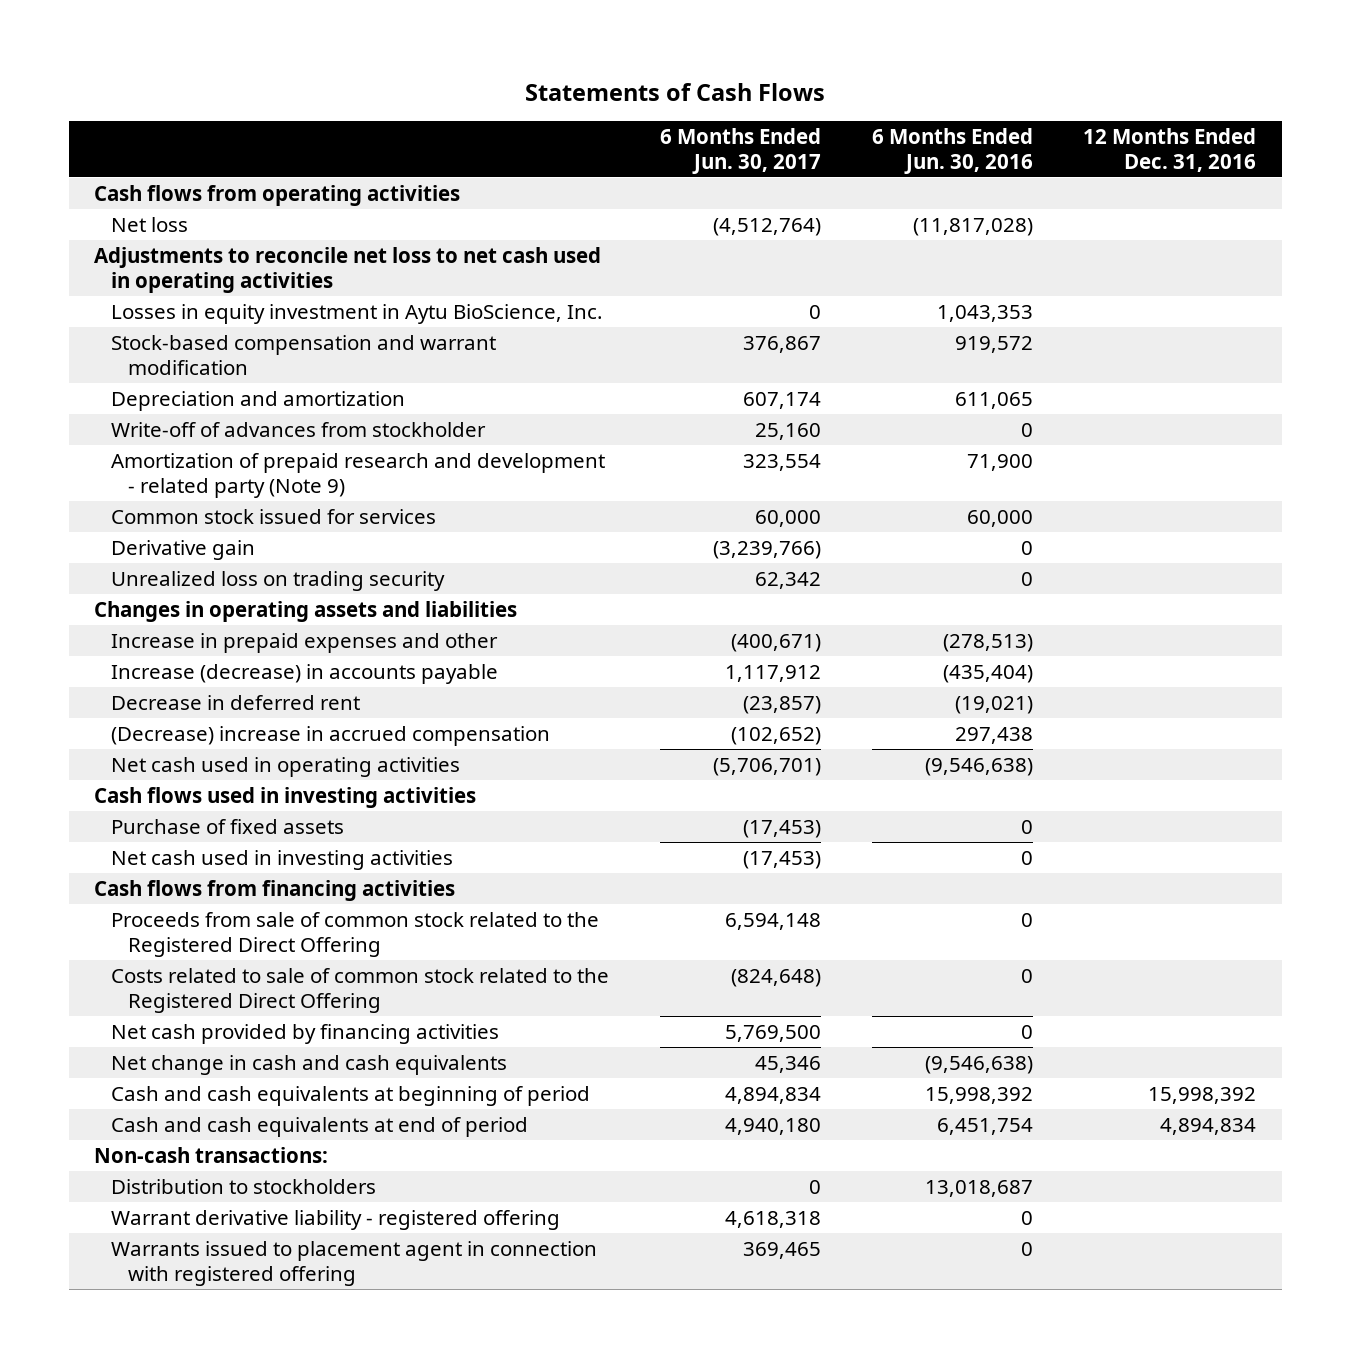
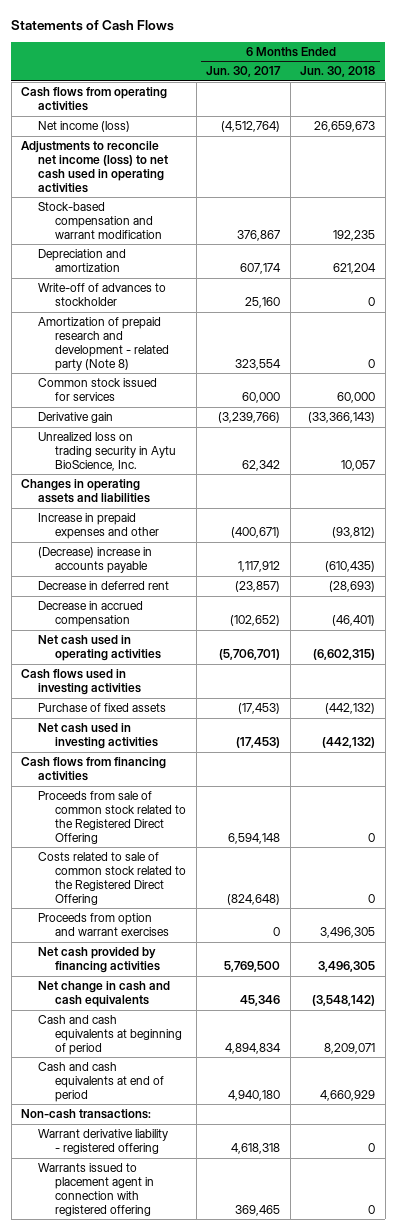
- | 6 Months Ended Jun. 30, 2017 | 6 Months Ended Jun. 30, 2016 | 12 Months Ended Dec. 31, 2016
+ | 6 Months Ended Jun. 30, 2017 | 6 Months Ended Jun. 30, 2018
- Net loss | (4,512,764) | (11,817,028) |
- Adjustments to reconcile net loss to net cash used in operating activities
- Losses in equity investment in Aytu BioScience, Inc. | 0 | 1,043,353 |
+ Net income (loss) | (4,512,764) | 26,659,673
+ Adjustments to reconcile net income (loss) to net cash used in operating activities
- Write-off of advances from stockholder | 25,160 | 0 |
- Amortization of prepaid research and development - related party (Note 9) | 323,554 | 71,900 |
+ Write-off of advances to stockholder | 25,160 | 0
+ Amortization of prepaid research and development - related party (Note 8) | 323,554 | 0
- Unrealized loss on trading security | 62,342 | 0 |
+ Unrealized loss on trading security in Aytu BioScience, Inc. | 62,342 | 10,057
- Increase (decrease) in accounts payable | 1,117,912 | (435,404) |
+ (Decrease) increase in accounts payable | 1,117,912 | (610,435)
- (Decrease) increase in accrued compensation | (102,652) | 297,438 |
+ Decrease in accrued compensation | (102,652) | (46,401)
+ Proceeds from option and warrant exercises | 0 | 3,496,305
- Distribution to stockholders | 0 | 13,018,687 |

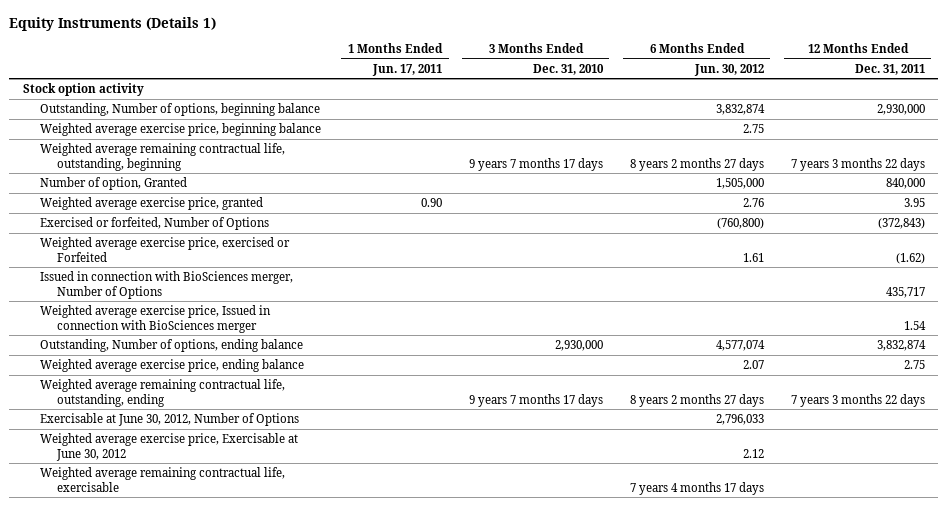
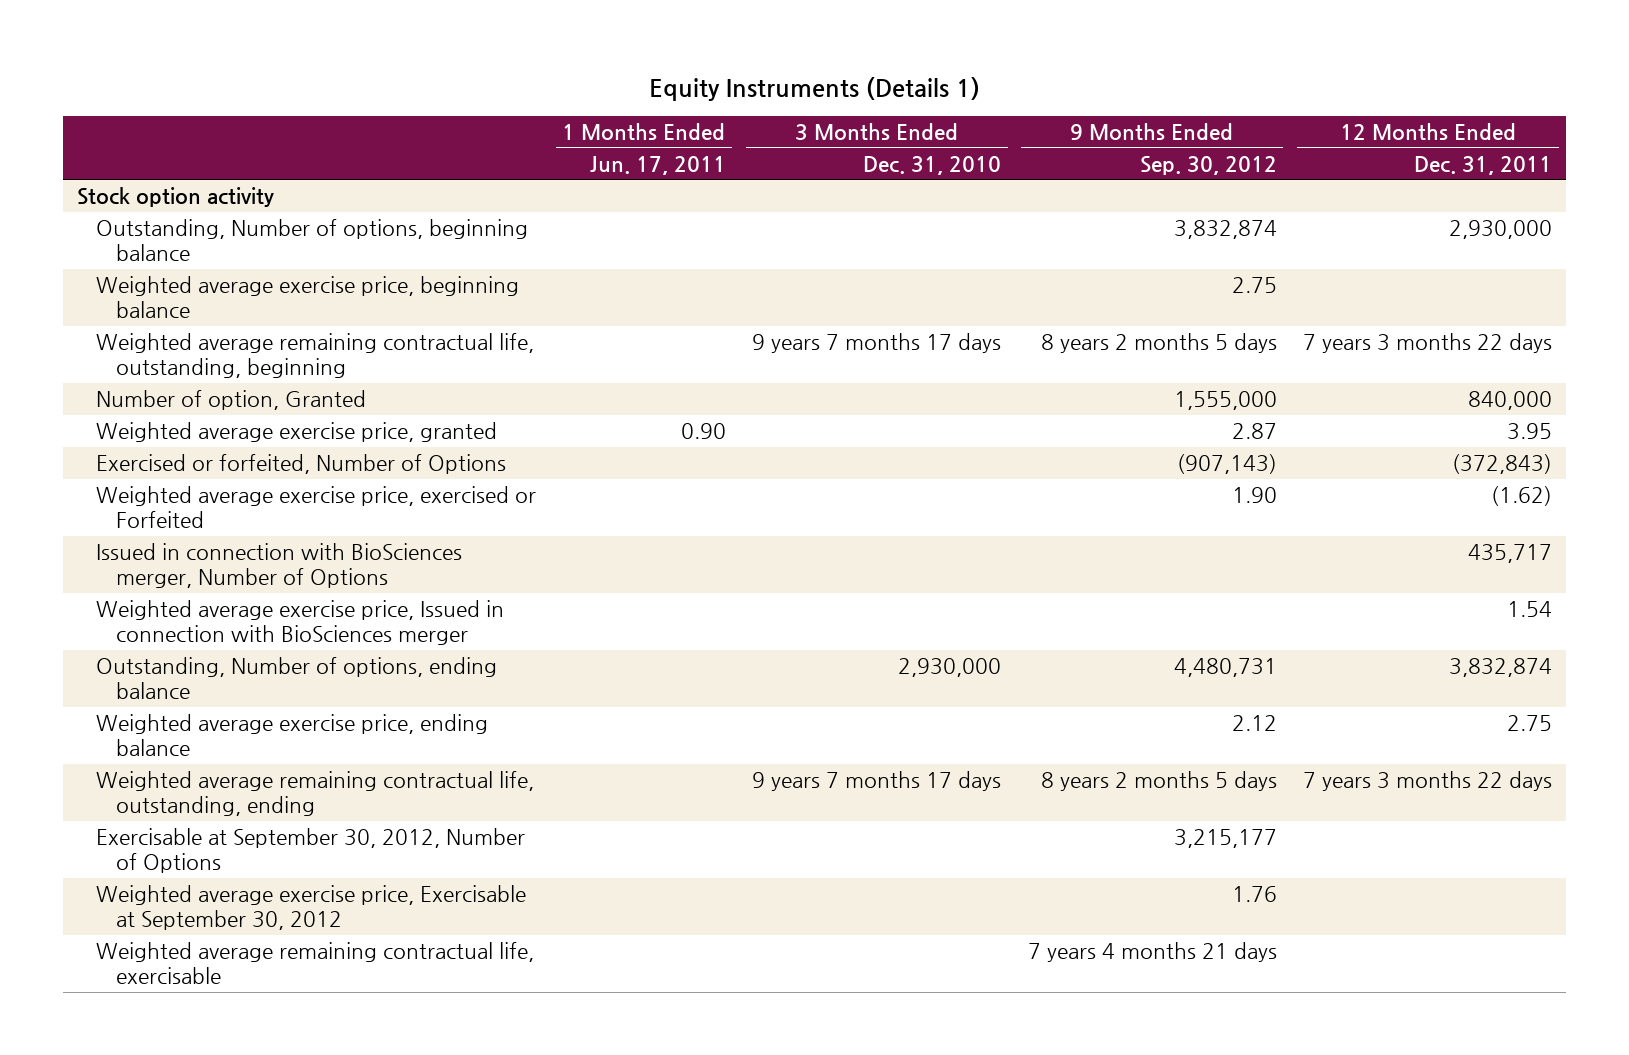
- | 1 Months Ended Jun. 17, 2011 | 3 Months Ended Dec. 31, 2010 | 6 Months Ended Jun. 30, 2012 | 12 Months Ended Dec. 31, 2011
+ | 1 Months Ended Jun. 17, 2011 | 3 Months Ended Dec. 31, 2010 | 9 Months Ended Sep. 30, 2012 | 12 Months Ended Dec. 31, 2011
- Exercisable at June 30, 2012, Number of Options | | | 2,796,033 |
- Weighted average exercise price, Exercisable at June 30, 2012 | | | 2.12 |
+ Exercisable at September 30, 2012, Number of Options | | | 3,215,177 |
+ Weighted average exercise price, Exercisable at September 30, 2012 | | | 1.76 |

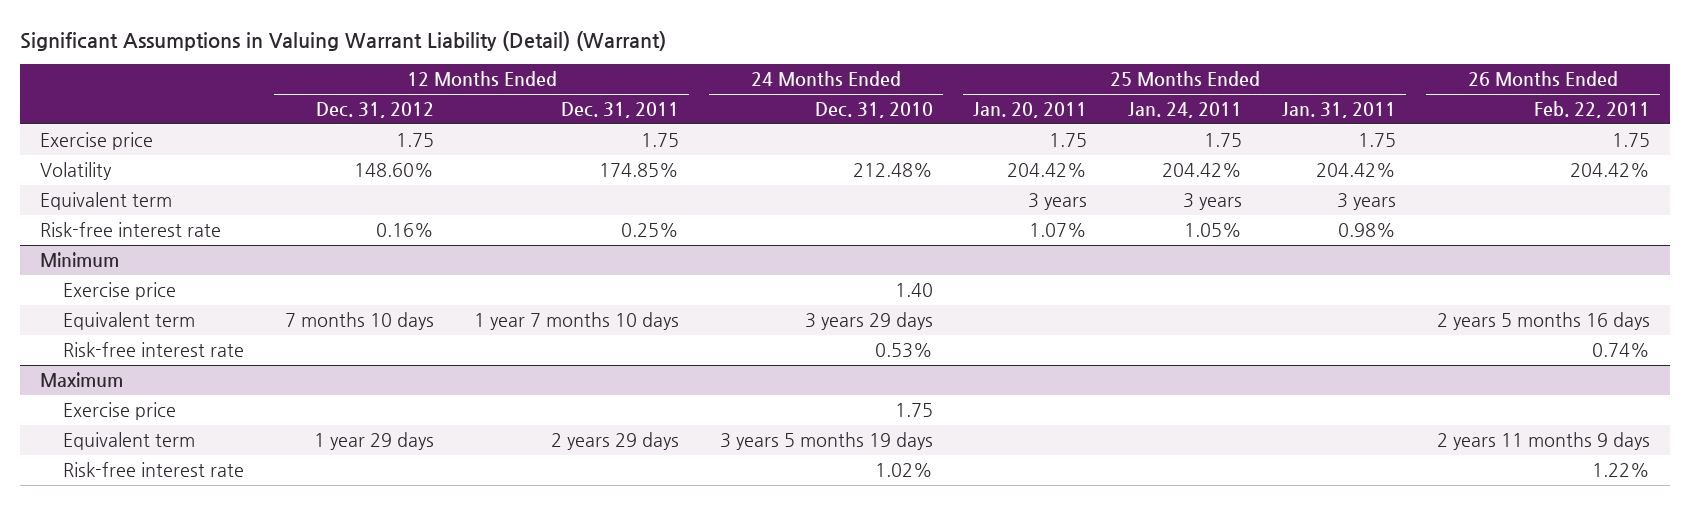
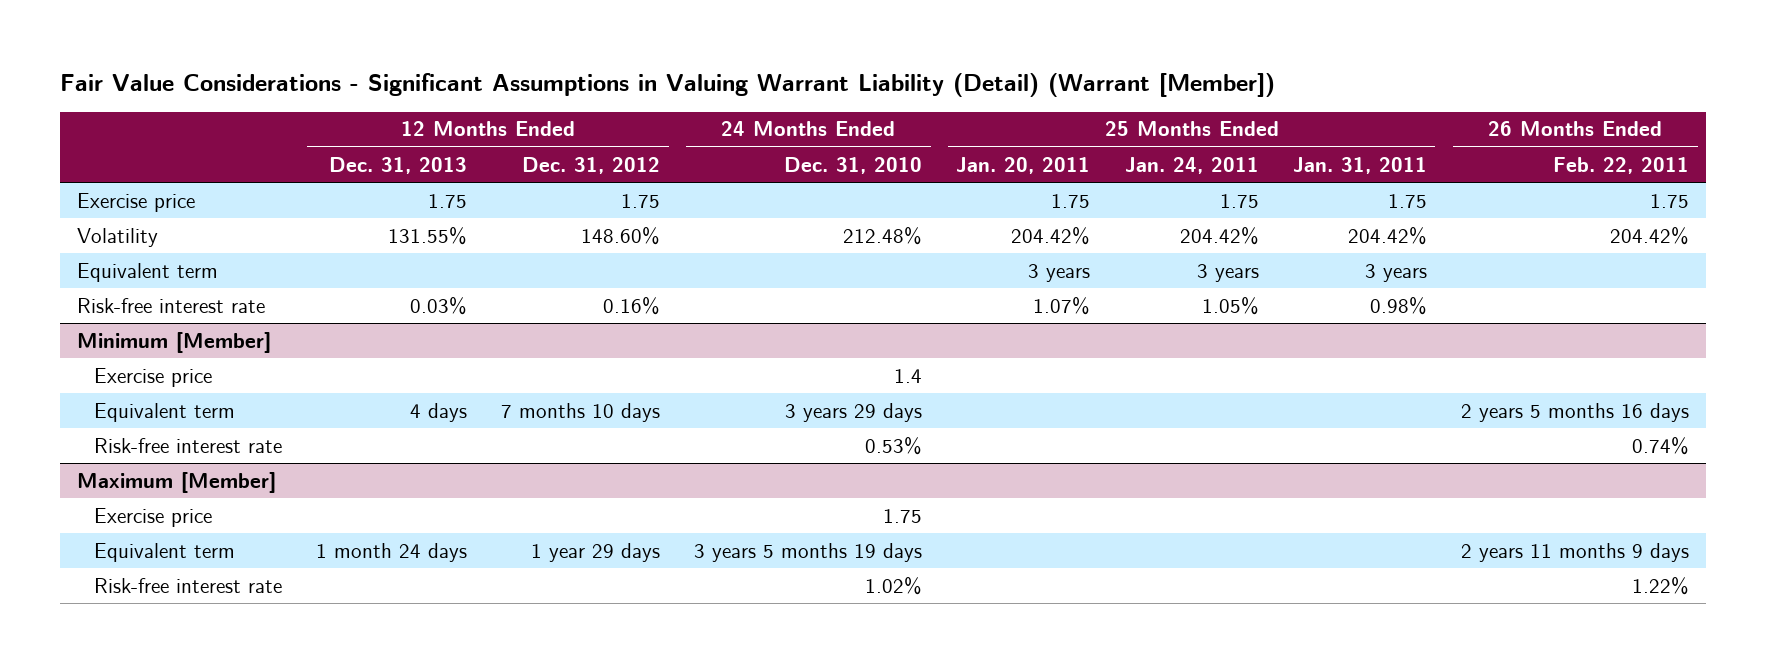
- Significant Assumptions in Valuing Warrant Liability (Detail) (Warrant)
+ Fair Value Considerations - Significant Assumptions in Valuing Warrant Liability (Detail) (Warrant [Member])
- | 12 Months Ended Dec. 31, 2012 | 12 Months Ended Dec. 31, 2011 | 24 Months Ended Dec. 31, 2010 | 25 Months Ended Jan. 20, 2011 | 25 Months Ended Jan. 24, 2011 | 25 Months Ended Jan. 31, 2011 | 26 Months Ended Feb. 22, 2011
+ | 12 Months Ended Dec. 31, 2013 | 12 Months Ended Dec. 31, 2012 | 24 Months Ended Dec. 31, 2010 | 25 Months Ended Jan. 20, 2011 | 25 Months Ended Jan. 24, 2011 | 25 Months Ended Jan. 31, 2011 | 26 Months Ended Feb. 22, 2011
- Minimum
- Exercise price | | | 1.40 | | | |
+ Minimum [Member]
+ Exercise price | | | 1.4 | | | |
- Maximum
+ Maximum [Member]

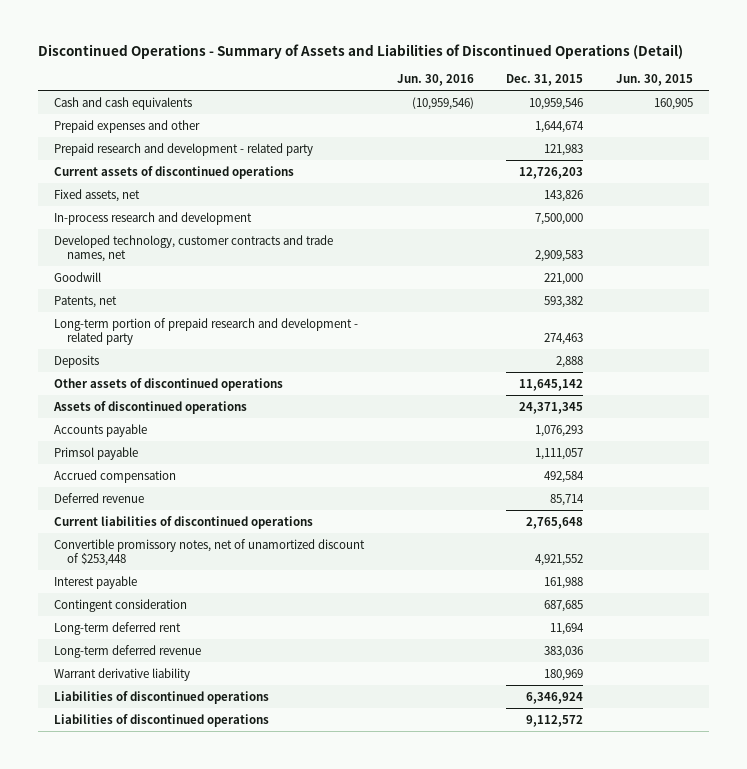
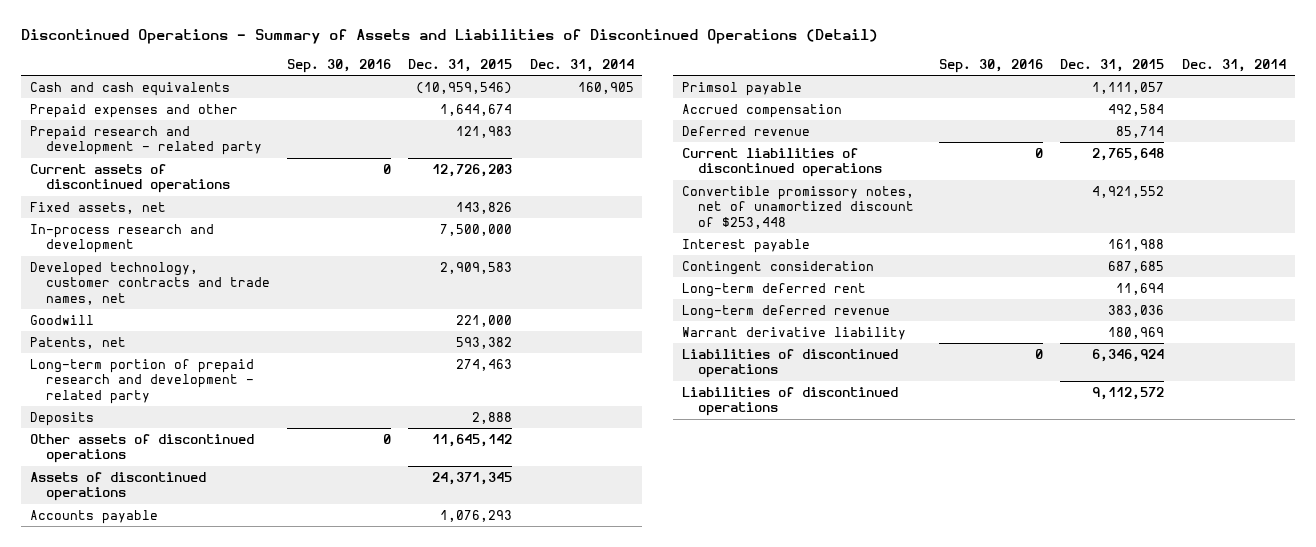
- | Jun. 30, 2016 | Dec. 31, 2015 | Jun. 30, 2015
+ | Sep. 30, 2016 | Dec. 31, 2015 | Dec. 31, 2014
- Cash and cash equivalents | (10,959,546) | 10,959,546 | 160,905
+ Cash and cash equivalents | | (10,959,546) | 160,905

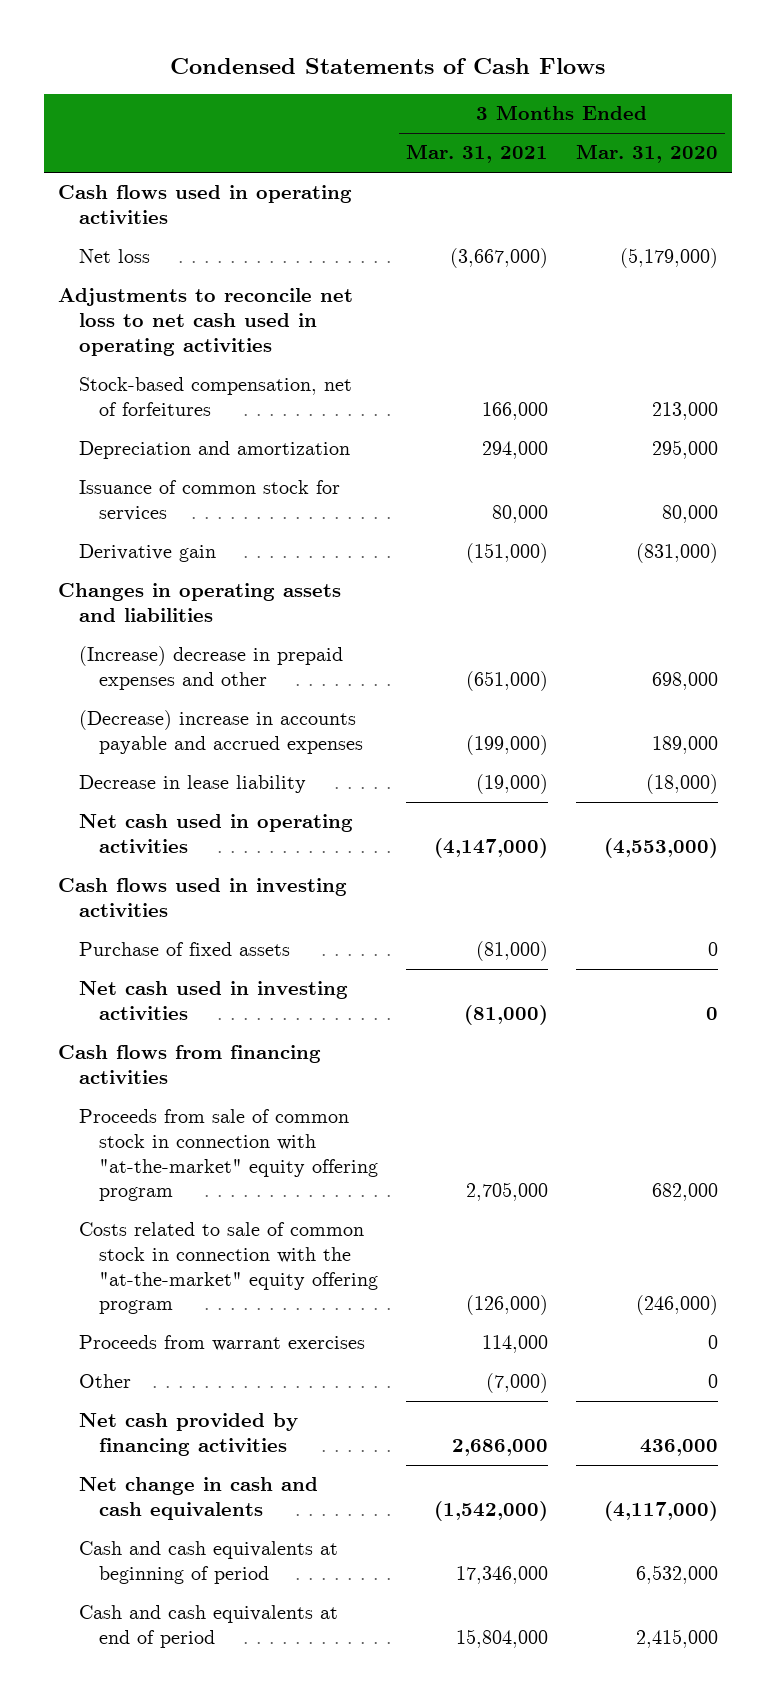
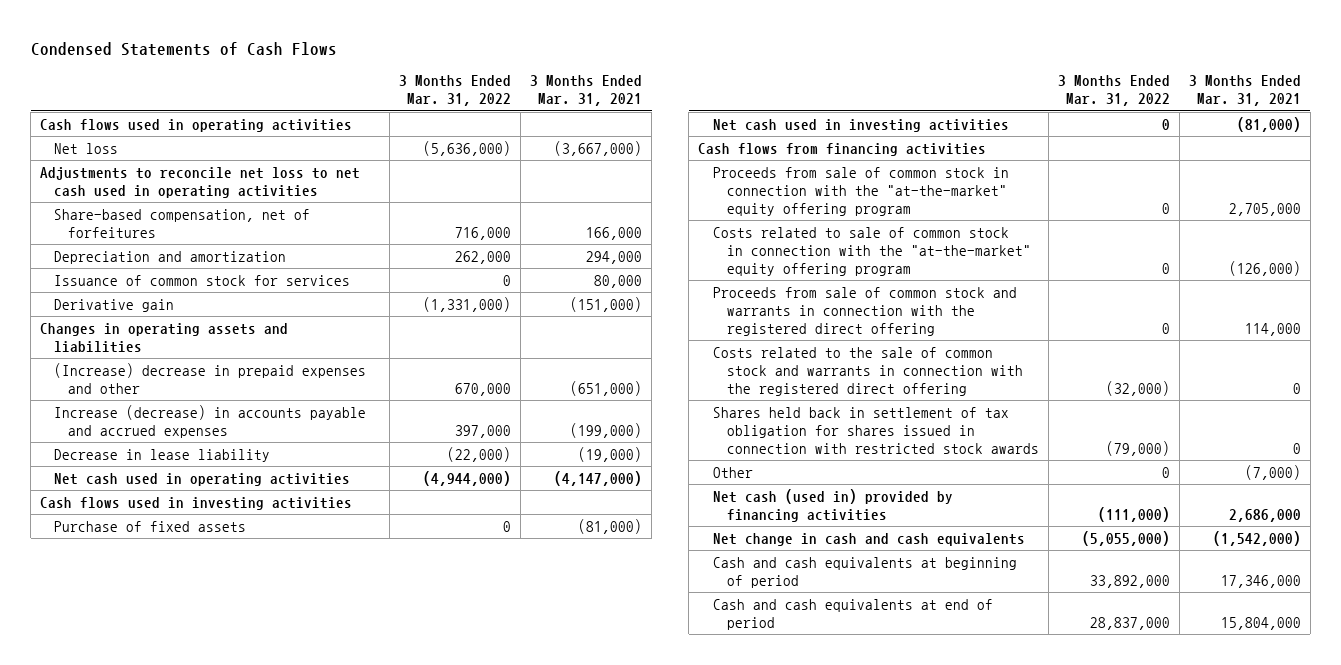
- | 3 Months Ended Mar. 31, 2021 | 3 Months Ended Mar. 31, 2020
+ | 3 Months Ended Mar. 31, 2022 | 3 Months Ended Mar. 31, 2021
- Stock-based compensation, net of forfeitures | 166,000 | 213,000
+ Share-based compensation, net of forfeitures | 716,000 | 166,000
- (Decrease) increase in accounts payable and accrued expenses | (199,000) | 189,000
+ Increase (decrease) in accounts payable and accrued expenses | 397,000 | (199,000)
- Proceeds from sale of common stock in connection with "at-the-market" equity offering program | 2,705,000 | 682,000
+ Proceeds from sale of common stock in connection with the "at-the-market" equity offering program | 0 | 2,705,000
- Proceeds from warrant exercises | 114,000 | 0
+ Proceeds from sale of common stock and warrants in connection with the registered direct offering | 0 | 114,000
+ Costs related to the sale of common stock and warrants in connection with the registered direct offering | (32,000) | 0
+ Shares held back in settlement of tax obligation for shares issued in connection with restricted stock awards | (79,000) | 0
- Net cash provided by financing activities | 2,686,000 | 436,000
+ Net cash (used in) provided by financing activities | (111,000) | 2,686,000

